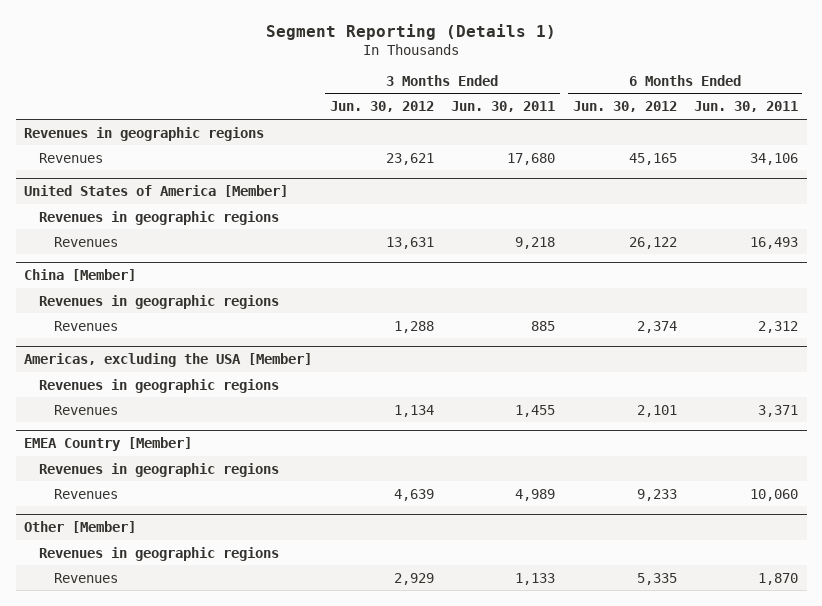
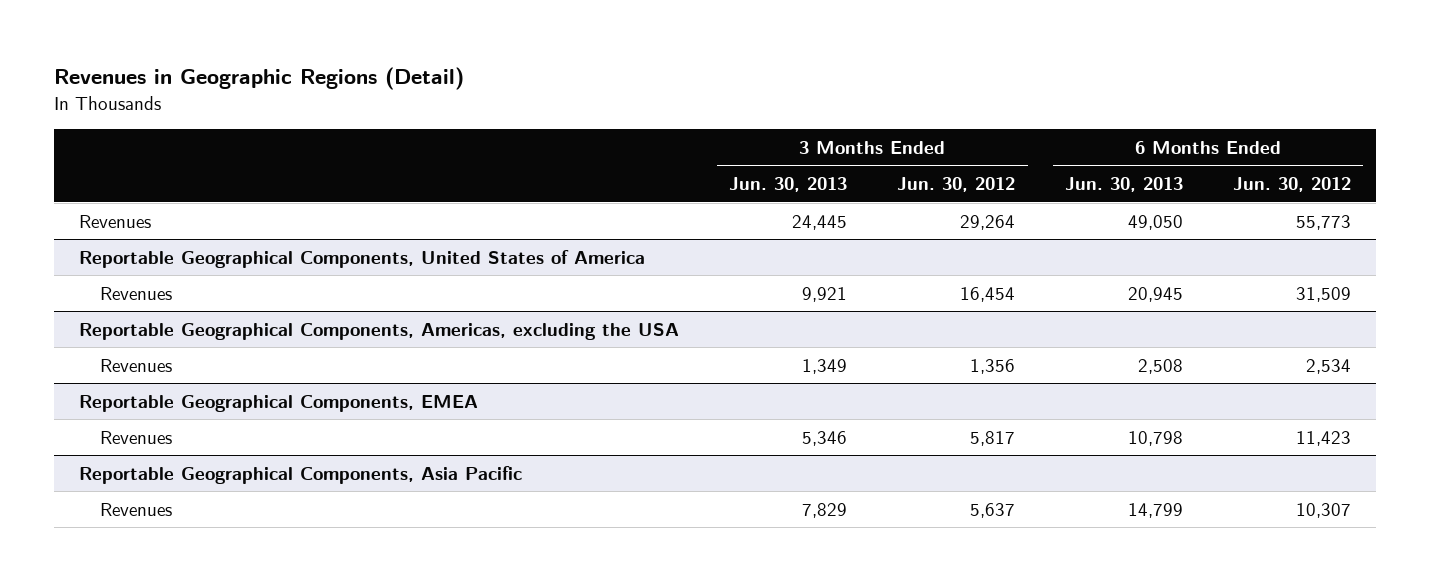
- Segment Reporting (Details 1)
+ Revenues in Geographic Regions (Detail)
- | 3 Months Ended Jun. 30, 2012 | 3 Months Ended Jun. 30, 2011 | 6 Months Ended Jun. 30, 2012 | 6 Months Ended Jun. 30, 2011
+ | 3 Months Ended Jun. 30, 2013 | 3 Months Ended Jun. 30, 2012 | 6 Months Ended Jun. 30, 2013 | 6 Months Ended Jun. 30, 2012
- Revenues in geographic regions
- Revenues | 23,621 | 17,680 | 45,165 | 34,106
- United States of America [Member]
- Revenues in geographic regions
- Revenues | 13,631 | 9,218 | 26,122 | 16,493
- China [Member]
- Revenues in geographic regions
- Revenues | 1,288 | 885 | 2,374 | 2,312
- Americas, excluding the USA [Member]
- Revenues in geographic regions
- Revenues | 1,134 | 1,455 | 2,101 | 3,371
- EMEA Country [Member]
- Revenues in geographic regions
- Revenues | 4,639 | 4,989 | 9,233 | 10,060
- Other [Member]
- Revenues in geographic regions
- Revenues | 2,929 | 1,133 | 5,335 | 1,870
+ Revenues | 24,445 | 29,264 | 49,050 | 55,773
+ Reportable Geographical Components, United States of America
+ Revenues | 9,921 | 16,454 | 20,945 | 31,509
+ Reportable Geographical Components, Americas, excluding the USA
+ Revenues | 1,349 | 1,356 | 2,508 | 2,534
+ Reportable Geographical Components, EMEA
+ Revenues | 5,346 | 5,817 | 10,798 | 11,423
+ Reportable Geographical Components, Asia Pacific
+ Revenues | 7,829 | 5,637 | 14,799 | 10,307

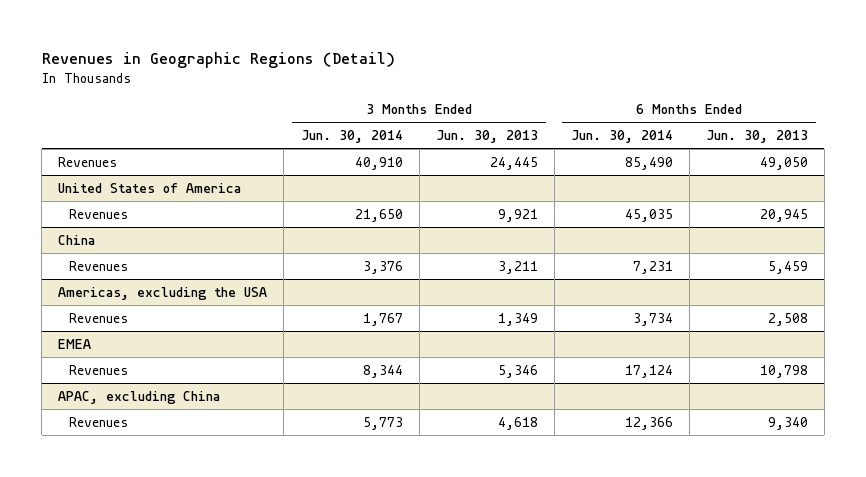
- | 3 Months Ended Jun. 30, 2013 | 3 Months Ended Jun. 30, 2012 | 6 Months Ended Jun. 30, 2013 | 6 Months Ended Jun. 30, 2012
+ | 3 Months Ended Jun. 30, 2014 | 3 Months Ended Jun. 30, 2013 | 6 Months Ended Jun. 30, 2014 | 6 Months Ended Jun. 30, 2013
- Reportable Geographical Components, United States of America
+ United States of America
- Reportable Geographical Components, Americas, excluding the USA
+ China
+ Revenues | 3,376 | 3,211 | 7,231 | 5,459
+ Americas, excluding the USA
- Reportable Geographical Components, EMEA
+ EMEA
- Reportable Geographical Components, Asia Pacific
- Revenues | 7,829 | 5,637 | 14,799 | 10,307
+ APAC, excluding China
+ Revenues | 5,773 | 4,618 | 12,366 | 9,340

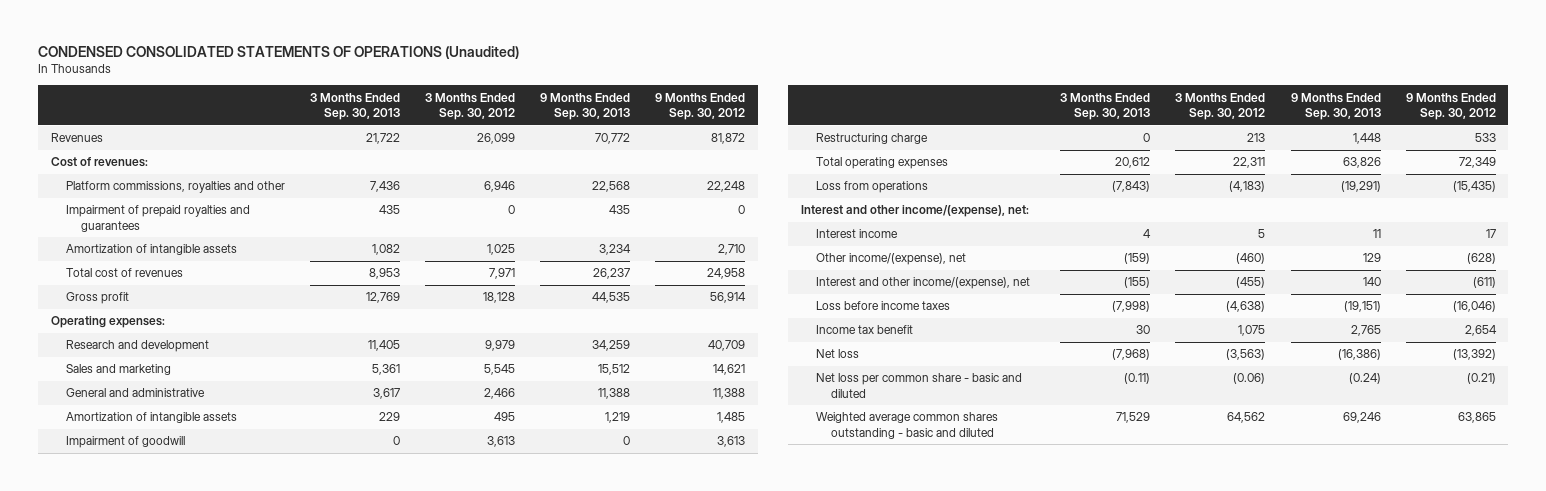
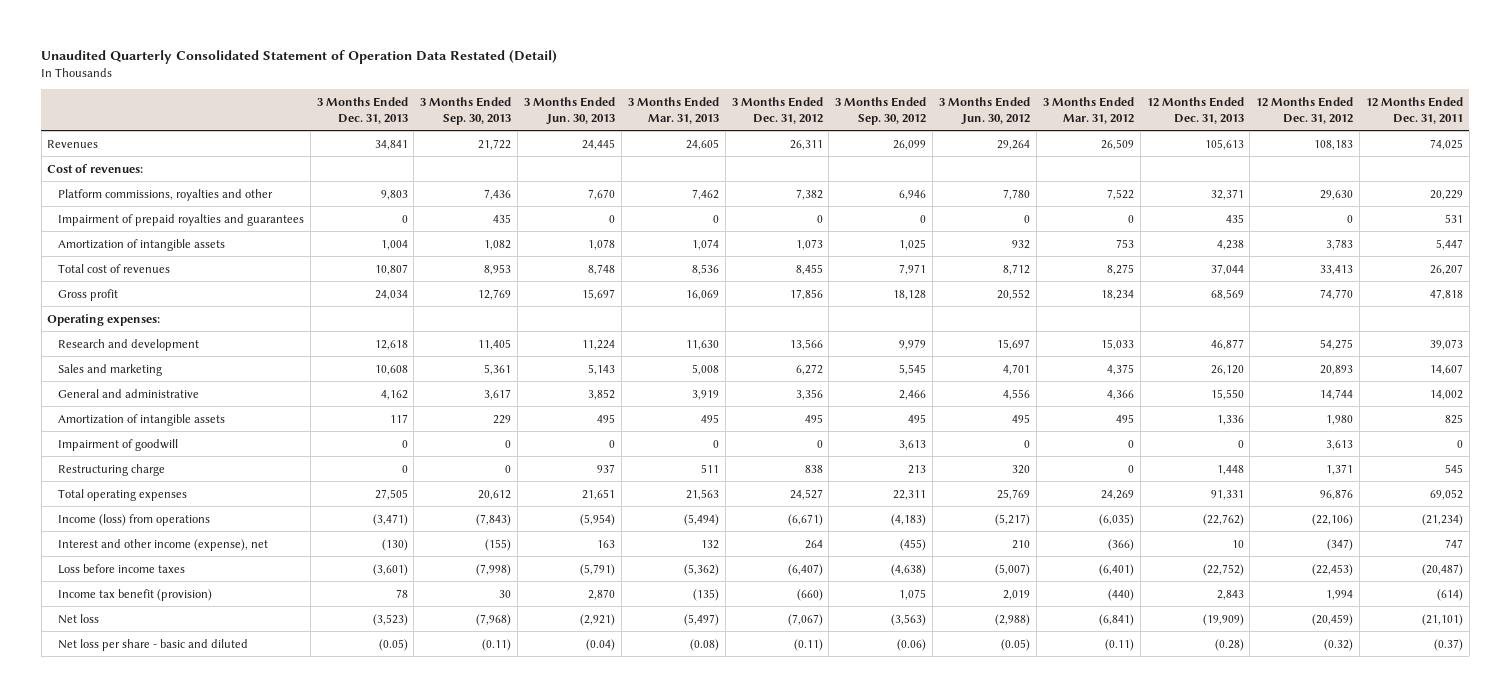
- CONDENSED CONSOLIDATED STATEMENTS OF OPERATIONS (Unaudited)
+ Unaudited Quarterly Consolidated Statement of Operation Data Restated (Detail)
- | 3 Months Ended Sep. 30, 2013 | 3 Months Ended Sep. 30, 2012 | 9 Months Ended Sep. 30, 2013 | 9 Months Ended Sep. 30, 2012
+ | 3 Months Ended Dec. 31, 2013 | 3 Months Ended Sep. 30, 2013 | 3 Months Ended Jun. 30, 2013 | 3 Months Ended Mar. 31, 2013 | 3 Months Ended Dec. 31, 2012 | 3 Months Ended Sep. 30, 2012 | 3 Months Ended Jun. 30, 2012 | 3 Months Ended Mar. 31, 2012 | 12 Months Ended Dec. 31, 2013 | 12 Months Ended Dec. 31, 2012 | 12 Months Ended Dec. 31, 2011
- Loss from operations | (7,843) | (4,183) | (19,291) | (15,435)
- Interest and other income/(expense), net:
- Interest income | 4 | 5 | 11 | 17
- Other income/(expense), net | (159) | (460) | 129 | (628)
- Interest and other income/(expense), net | (155) | (455) | 140 | (611)
+ Income (loss) from operations | (3,471) | (7,843) | (5,954) | (5,494) | (6,671) | (4,183) | (5,217) | (6,035) | (22,762) | (22,106) | (21,234)
+ Interest and other income (expense), net | (130) | (155) | 163 | 132 | 264 | (455) | 210 | (366) | 10 | (347) | 747
- Income tax benefit | 30 | 1,075 | 2,765 | 2,654
+ Income tax benefit (provision) | 78 | 30 | 2,870 | (135) | (660) | 1,075 | 2,019 | (440) | 2,843 | 1,994 | (614)
- Net loss per common share - basic and diluted | (0.11) | (0.06) | (0.24) | (0.21)
- Weighted average common shares outstanding - basic and diluted | 71,529 | 64,562 | 69,246 | 63,865
+ Net loss per share - basic and diluted | (0.05) | (0.11) | (0.04) | (0.08) | (0.11) | (0.06) | (0.05) | (0.11) | (0.28) | (0.32) | (0.37)

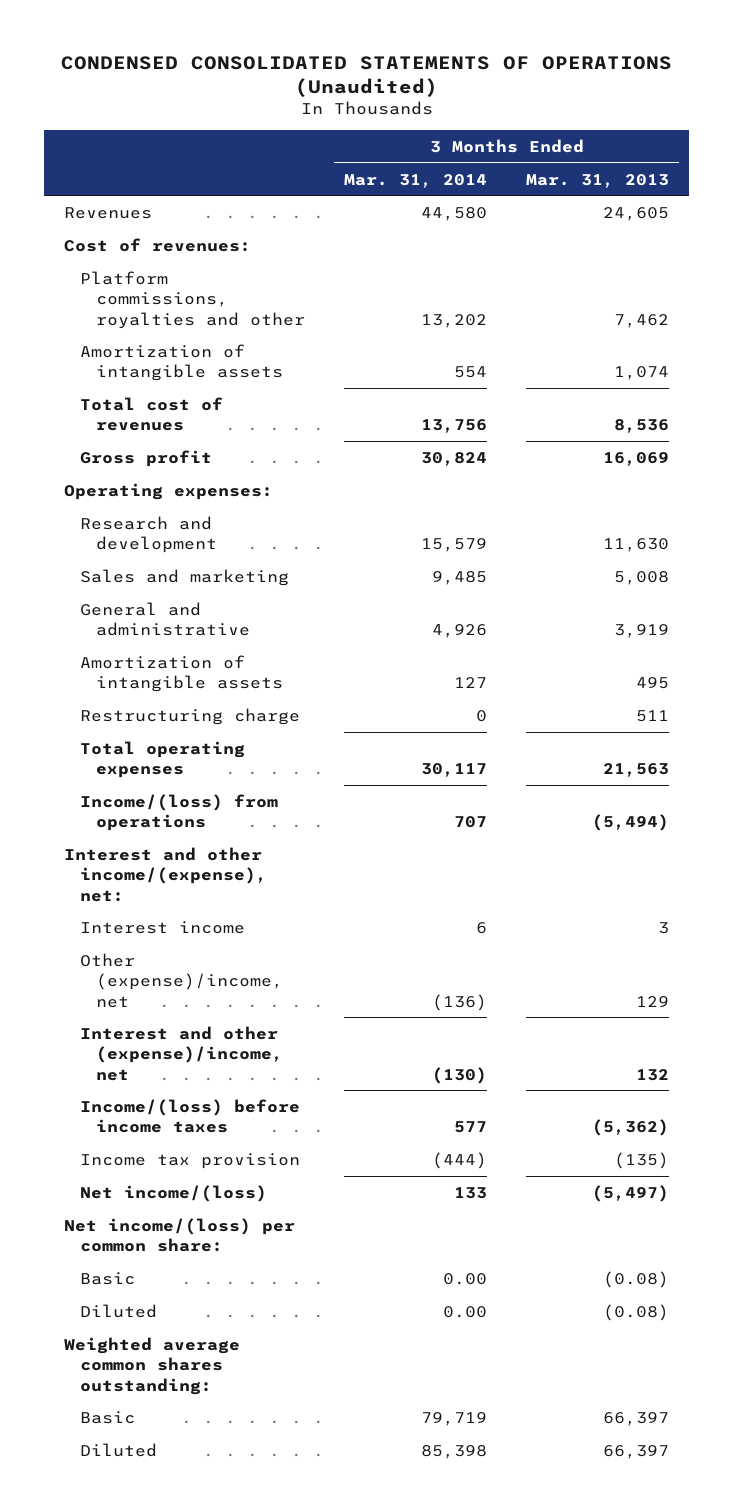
- Unaudited Quarterly Consolidated Statement of Operation Data Restated (Detail)
+ CONDENSED CONSOLIDATED STATEMENTS OF OPERATIONS (Unaudited)
- | 3 Months Ended Dec. 31, 2013 | 3 Months Ended Sep. 30, 2013 | 3 Months Ended Jun. 30, 2013 | 3 Months Ended Mar. 31, 2013 | 3 Months Ended Dec. 31, 2012 | 3 Months Ended Sep. 30, 2012 | 3 Months Ended Jun. 30, 2012 | 3 Months Ended Mar. 31, 2012 | 12 Months Ended Dec. 31, 2013 | 12 Months Ended Dec. 31, 2012 | 12 Months Ended Dec. 31, 2011
+ | 3 Months Ended Mar. 31, 2014 | 3 Months Ended Mar. 31, 2013
- Impairment of prepaid royalties and guarantees | 0 | 435 | 0 | 0 | 0 | 0 | 0 | 0 | 435 | 0 | 531
- Impairment of goodwill | 0 | 0 | 0 | 0 | 0 | 3,613 | 0 | 0 | 0 | 3,613 | 0
- Income (loss) from operations | (3,471) | (7,843) | (5,954) | (5,494) | (6,671) | (4,183) | (5,217) | (6,035) | (22,762) | (22,106) | (21,234)
- Interest and other income (expense), net | (130) | (155) | 163 | 132 | 264 | (455) | 210 | (366) | 10 | (347) | 747
- Loss before income taxes | (3,601) | (7,998) | (5,791) | (5,362) | (6,407) | (4,638) | (5,007) | (6,401) | (22,752) | (22,453) | (20,487)
- Income tax benefit (provision) | 78 | 30 | 2,870 | (135) | (660) | 1,075 | 2,019 | (440) | 2,843 | 1,994 | (614)
- Net loss | (3,523) | (7,968) | (2,921) | (5,497) | (7,067) | (3,563) | (2,988) | (6,841) | (19,909) | (20,459) | (21,101)
- Net loss per share - basic and diluted | (0.05) | (0.11) | (0.04) | (0.08) | (0.11) | (0.06) | (0.05) | (0.11) | (0.28) | (0.32) | (0.37)
+ Income/(loss) from operations | 707 | (5,494)
+ Interest and other income/(expense), net:
+ Interest income | 6 | 3
+ Other (expense)/income, net | (136) | 129
+ Interest and other (expense)/income, net | (130) | 132
+ Income/(loss) before income taxes | 577 | (5,362)
+ Income tax provision | (444) | (135)
+ Net income/(loss) | 133 | (5,497)
+ Net income/(loss) per common share:
+ Basic | 0.00 | (0.08)
+ Diluted | 0.00 | (0.08)
+ Weighted average common shares outstanding:
+ Basic | 79,719 | 66,397
+ Diluted | 85,398 | 66,397

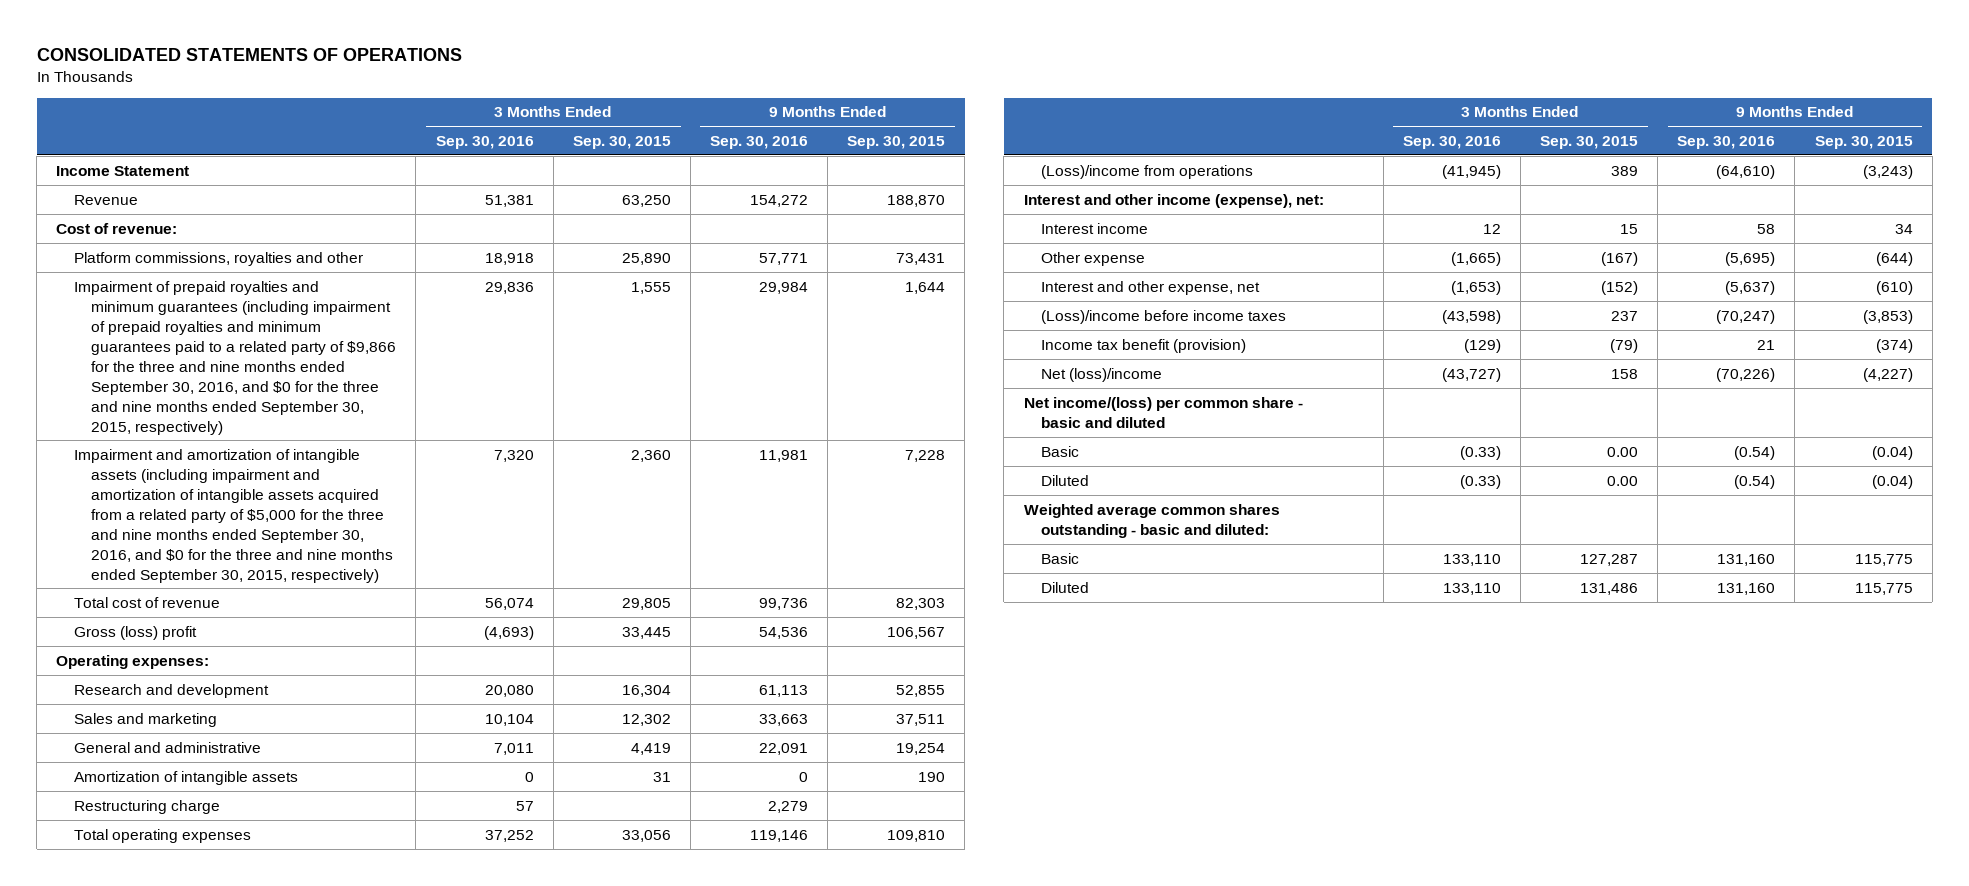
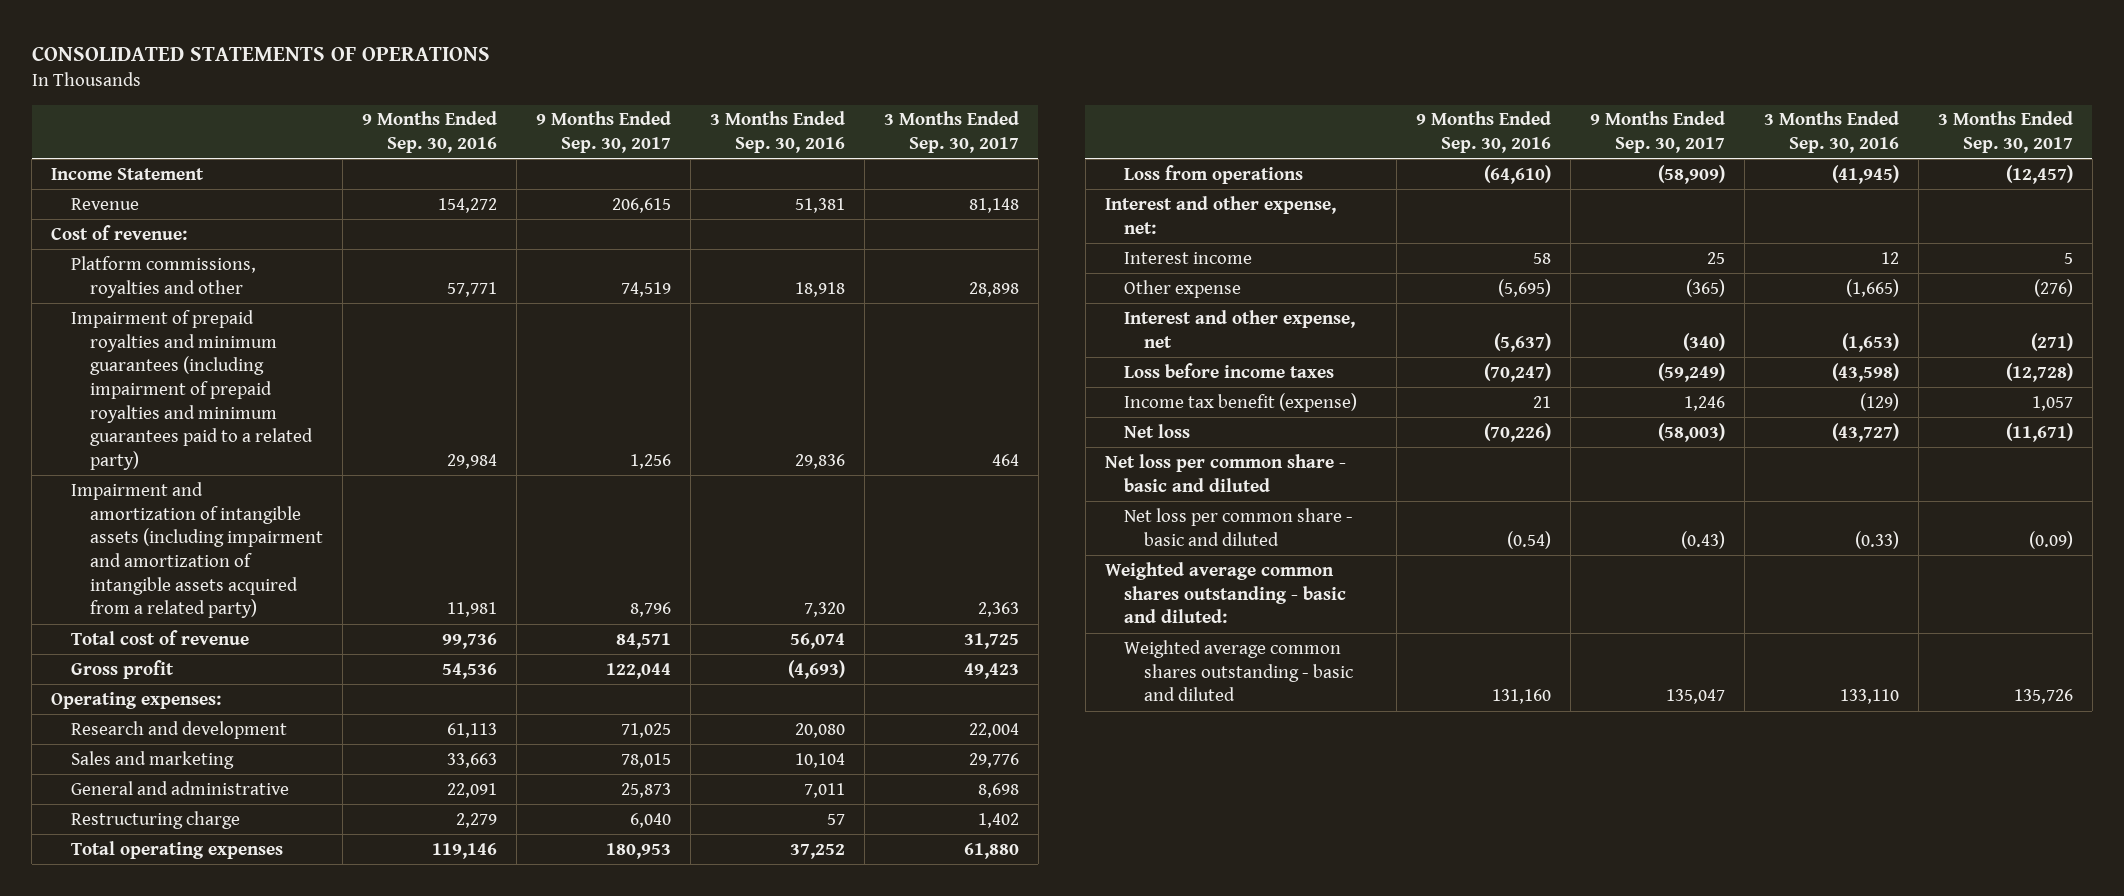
- | 3 Months Ended Sep. 30, 2016 | 3 Months Ended Sep. 30, 2015 | 9 Months Ended Sep. 30, 2016 | 9 Months Ended Sep. 30, 2015
+ | 9 Months Ended Sep. 30, 2016 | 9 Months Ended Sep. 30, 2017 | 3 Months Ended Sep. 30, 2016 | 3 Months Ended Sep. 30, 2017
- Impairment of prepaid royalties and minimum guarantees (including impairment of prepaid royalties and minimum guarantees paid to a related party of $9,866 for the three and nine months ended September 30, 2016, and $0 for the three and nine months ended September 30, 2015, respectively) | 29,836 | 1,555 | 29,984 | 1,644
- Impairment and amortization of intangible assets (including impairment and amortization of intangible assets acquired from a related party of $5,000 for the three and nine months ended September 30, 2016, and $0 for the three and nine months ended September 30, 2015, respectively) | 7,320 | 2,360 | 11,981 | 7,228
+ Impairment of prepaid royalties and minimum guarantees (including impairment of prepaid royalties and minimum guarantees paid to a related party) | 29,984 | 1,256 | 29,836 | 464
+ Impairment and amortization of intangible assets (including impairment and amortization of intangible assets acquired from a related party) | 11,981 | 8,796 | 7,320 | 2,363
- Gross (loss) profit | (4,693) | 33,445 | 54,536 | 106,567
+ Gross profit | 54,536 | 122,044 | (4,693) | 49,423
- Amortization of intangible assets | 0 | 31 | 0 | 190
- (Loss)/income from operations | (41,945) | 389 | (64,610) | (3,243)
- Interest and other income (expense), net:
+ Loss from operations | (64,610) | (58,909) | (41,945) | (12,457)
+ Interest and other expense, net:
- (Loss)/income before income taxes | (43,598) | 237 | (70,247) | (3,853)
- Income tax benefit (provision) | (129) | (79) | 21 | (374)
- Net (loss)/income | (43,727) | 158 | (70,226) | (4,227)
- Net income/(loss) per common share - basic and diluted
- Basic | (0.33) | 0.00 | (0.54) | (0.04)
- Diluted | (0.33) | 0.00 | (0.54) | (0.04)
+ Loss before income taxes | (70,247) | (59,249) | (43,598) | (12,728)
+ Income tax benefit (expense) | 21 | 1,246 | (129) | 1,057
+ Net loss | (70,226) | (58,003) | (43,727) | (11,671)
+ Net loss per common share - basic and diluted
+ Net loss per common share - basic and diluted | (0.54) | (0.43) | (0.33) | (0.09)
- Basic | 133,110 | 127,287 | 131,160 | 115,775
- Diluted | 133,110 | 131,486 | 131,160 | 115,775
+ Weighted average common shares outstanding - basic and diluted | 131,160 | 135,047 | 133,110 | 135,726

